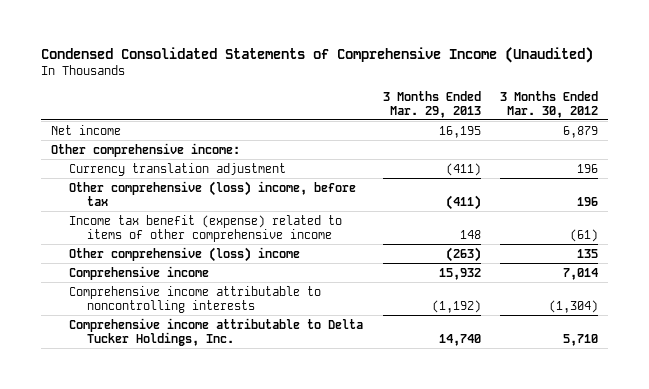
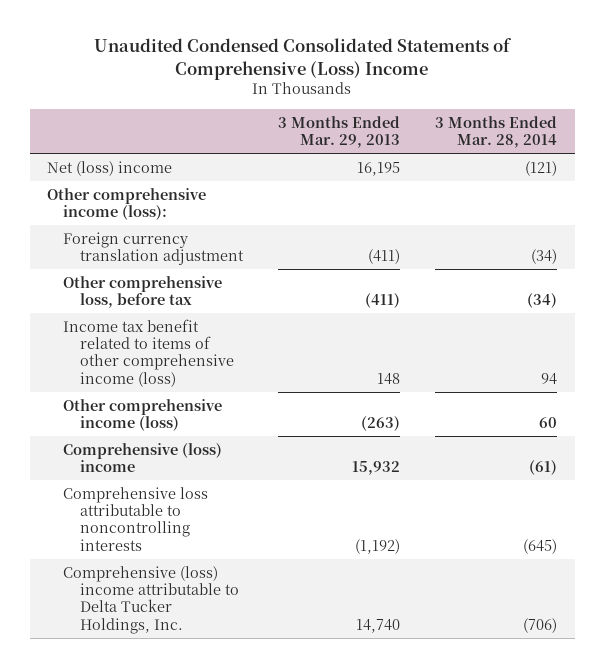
- Condensed Consolidated Statements of Comprehensive Income (Unaudited)
+ Unaudited Condensed Consolidated Statements of Comprehensive (Loss) Income
- | 3 Months Ended Mar. 29, 2013 | 3 Months Ended Mar. 30, 2012
+ | 3 Months Ended Mar. 29, 2013 | 3 Months Ended Mar. 28, 2014
- Net income | 16,195 | 6,879
- Other comprehensive income:
- Currency translation adjustment | (411) | 196
- Other comprehensive (loss) income, before tax | (411) | 196
- Income tax benefit (expense) related to items of other comprehensive income | 148 | (61)
- Other comprehensive (loss) income | (263) | 135
- Comprehensive income | 15,932 | 7,014
- Comprehensive income attributable to noncontrolling interests | (1,192) | (1,304)
- Comprehensive income attributable to Delta Tucker Holdings, Inc. | 14,740 | 5,710
+ Net (loss) income | 16,195 | (121)
+ Other comprehensive income (loss):
+ Foreign currency translation adjustment | (411) | (34)
+ Other comprehensive loss, before tax | (411) | (34)
+ Income tax benefit related to items of other comprehensive income (loss) | 148 | 94
+ Other comprehensive income (loss) | (263) | 60
+ Comprehensive (loss) income | 15,932 | (61)
+ Comprehensive loss attributable to noncontrolling interests | (1,192) | (645)
+ Comprehensive (loss) income attributable to Delta Tucker Holdings, Inc. | 14,740 | (706)

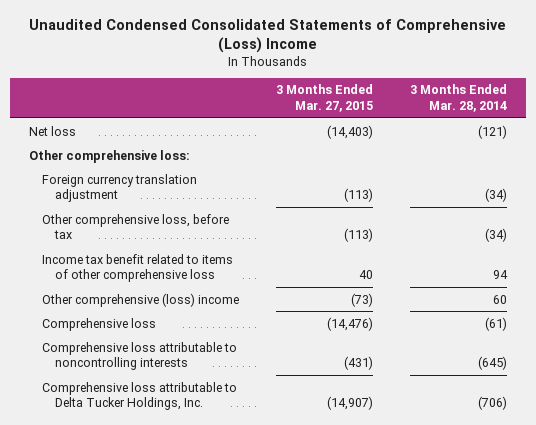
- | 3 Months Ended Mar. 29, 2013 | 3 Months Ended Mar. 28, 2014
+ | 3 Months Ended Mar. 27, 2015 | 3 Months Ended Mar. 28, 2014
- Net (loss) income | 16,195 | (121)
- Other comprehensive income (loss):
+ Net loss | (14,403) | (121)
+ Other comprehensive loss:
- Income tax benefit related to items of other comprehensive income (loss) | 148 | 94
- Other comprehensive income (loss) | (263) | 60
- Comprehensive (loss) income | 15,932 | (61)
+ Income tax benefit related to items of other comprehensive loss | 40 | 94
+ Other comprehensive (loss) income | (73) | 60
+ Comprehensive loss | (14,476) | (61)
- Comprehensive (loss) income attributable to Delta Tucker Holdings, Inc. | 14,740 | (706)
+ Comprehensive loss attributable to Delta Tucker Holdings, Inc. | (14,907) | (706)

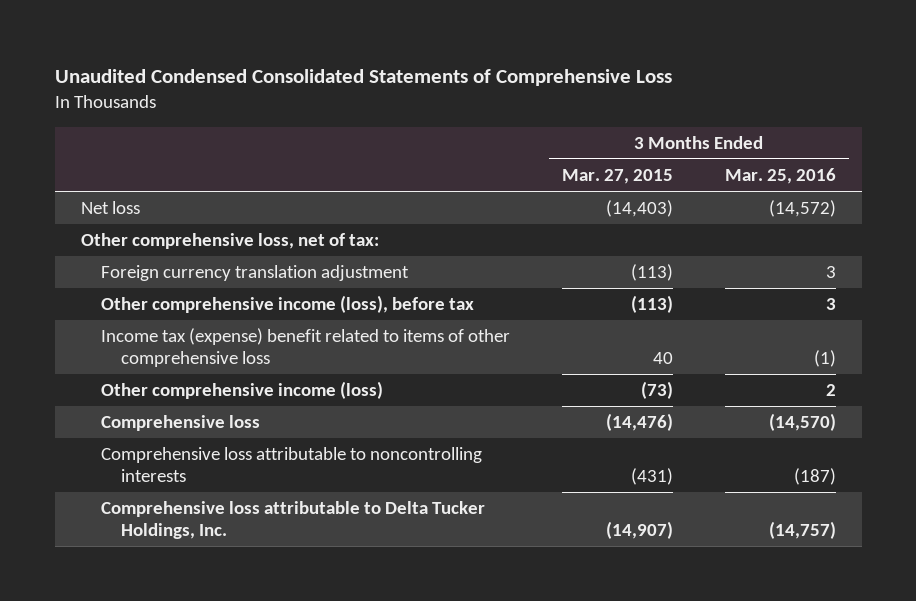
- Unaudited Condensed Consolidated Statements of Comprehensive (Loss) Income
+ Unaudited Condensed Consolidated Statements of Comprehensive Loss
- | 3 Months Ended Mar. 27, 2015 | 3 Months Ended Mar. 28, 2014
+ | 3 Months Ended Mar. 27, 2015 | 3 Months Ended Mar. 25, 2016
- Other comprehensive loss:
+ Other comprehensive loss, net of tax:
- Other comprehensive loss, before tax | (113) | (34)
- Income tax benefit related to items of other comprehensive loss | 40 | 94
- Other comprehensive (loss) income | (73) | 60
+ Other comprehensive income (loss), before tax | (113) | 3
+ Income tax (expense) benefit related to items of other comprehensive loss | 40 | (1)
+ Other comprehensive income (loss) | (73) | 2

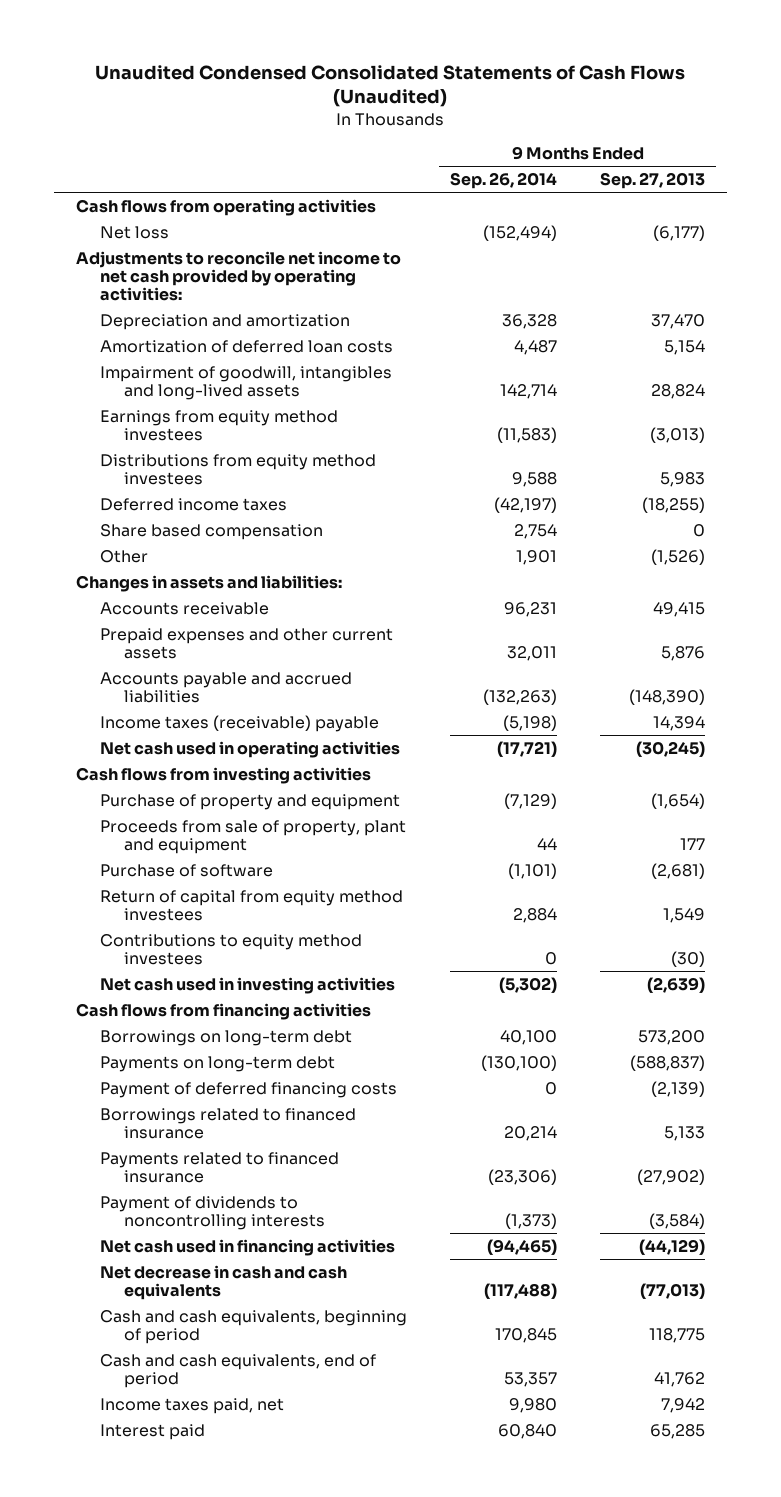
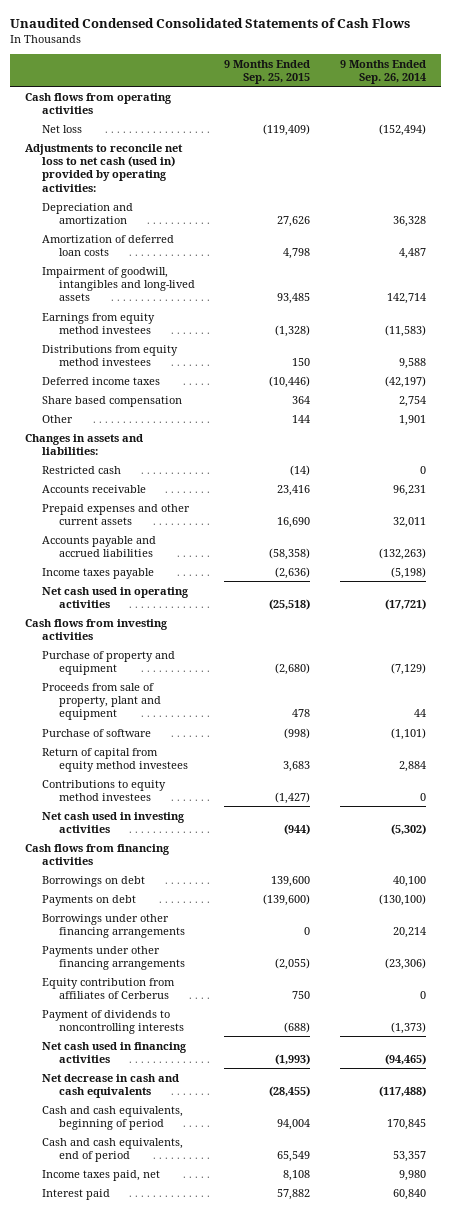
- Unaudited Condensed Consolidated Statements of Cash Flows (Unaudited)
+ Unaudited Condensed Consolidated Statements of Cash Flows
- | 9 Months Ended Sep. 26, 2014 | 9 Months Ended Sep. 27, 2013
+ | 9 Months Ended Sep. 25, 2015 | 9 Months Ended Sep. 26, 2014
- Adjustments to reconcile net income to net cash provided by operating activities:
+ Adjustments to reconcile net loss to net cash (used in) provided by operating activities:
+ Restricted cash | (14) | 0
- Income taxes (receivable) payable | (5,198) | 14,394
+ Income taxes payable | (2,636) | (5,198)
- Borrowings on long-term debt | 40,100 | 573,200
- Payments on long-term debt | (130,100) | (588,837)
- Payment of deferred financing costs | 0 | (2,139)
- Borrowings related to financed insurance | 20,214 | 5,133
- Payments related to financed insurance | (23,306) | (27,902)
+ Borrowings on debt | 139,600 | 40,100
+ Payments on debt | (139,600) | (130,100)
+ Borrowings under other financing arrangements | 0 | 20,214
+ Payments under other financing arrangements | (2,055) | (23,306)
+ Equity contribution from affiliates of Cerberus | 750 | 0

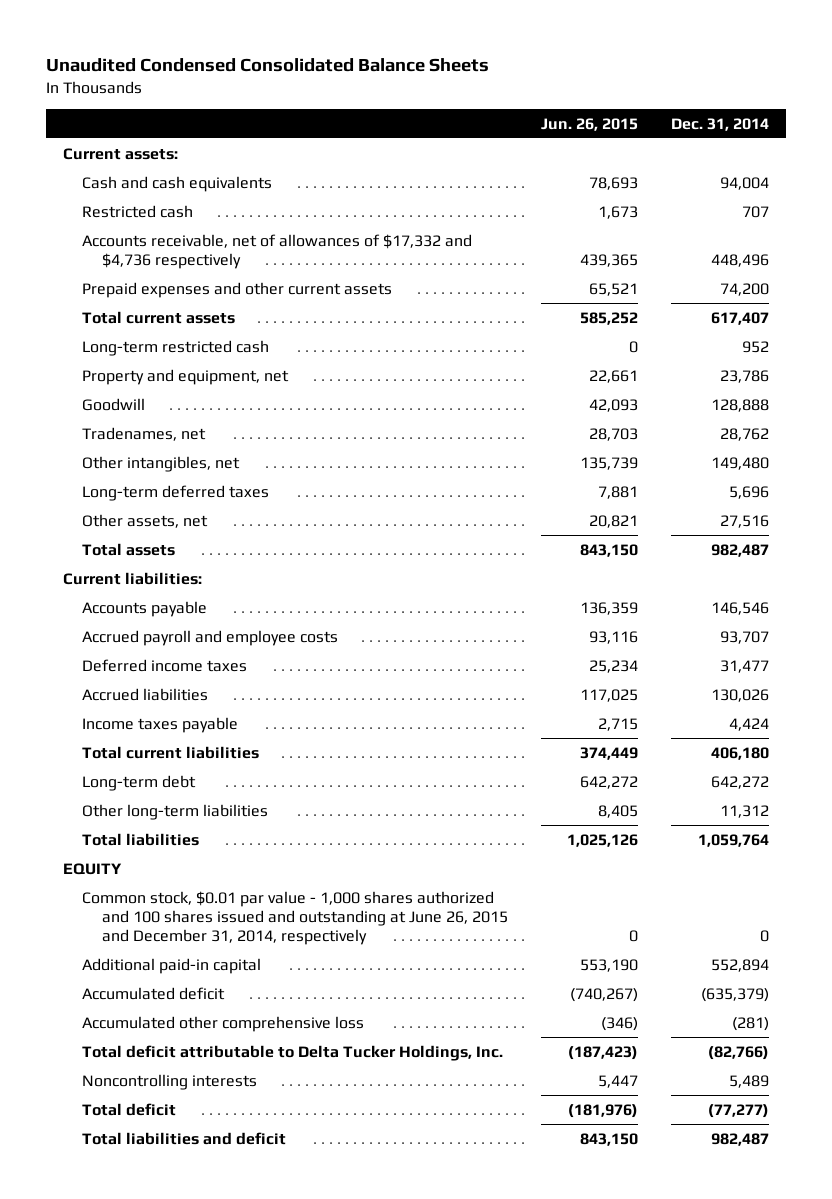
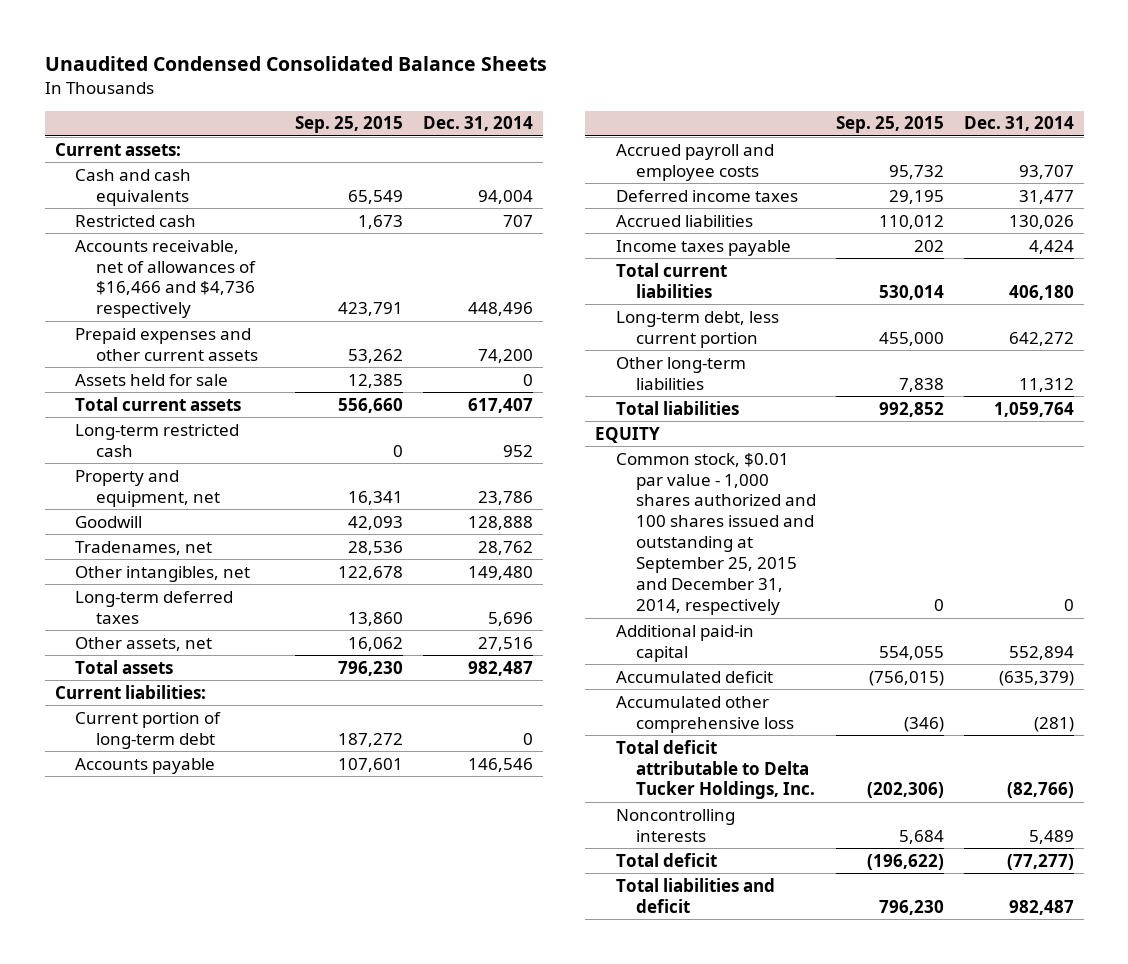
- | Jun. 26, 2015 | Dec. 31, 2014
+ | Sep. 25, 2015 | Dec. 31, 2014
- Accounts receivable, net of allowances of $17,332 and $4,736 respectively | 439,365 | 448,496
+ Accounts receivable, net of allowances of $16,466 and $4,736 respectively | 423,791 | 448,496
+ Assets held for sale | 12,385 | 0
+ Current portion of long-term debt | 187,272 | 0
- Long-term debt | 642,272 | 642,272
+ Long-term debt, less current portion | 455,000 | 642,272
- Common stock, $0.01 par value - 1,000 shares authorized and 100 shares issued and outstanding at June 26, 2015 and December 31, 2014, respectively | 0 | 0
+ Common stock, $0.01 par value - 1,000 shares authorized and 100 shares issued and outstanding at September 25, 2015 and December 31, 2014, respectively | 0 | 0

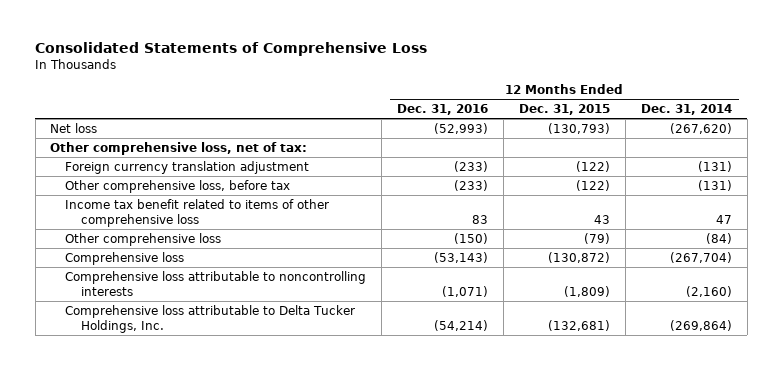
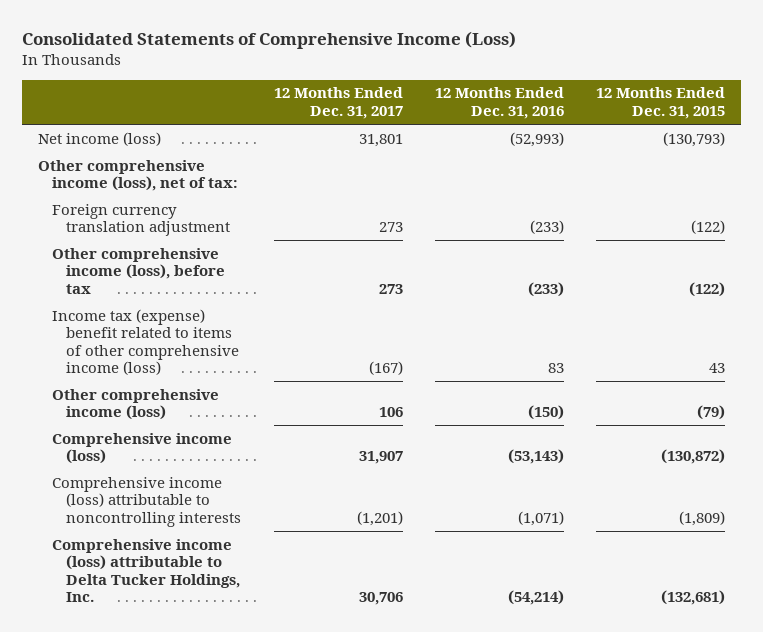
- Consolidated Statements of Comprehensive Loss
+ Consolidated Statements of Comprehensive Income (Loss)
- | 12 Months Ended Dec. 31, 2016 | 12 Months Ended Dec. 31, 2015 | 12 Months Ended Dec. 31, 2014
+ | 12 Months Ended Dec. 31, 2017 | 12 Months Ended Dec. 31, 2016 | 12 Months Ended Dec. 31, 2015
- Net loss | (52,993) | (130,793) | (267,620)
- Other comprehensive loss, net of tax:
+ Net income (loss) | 31,801 | (52,993) | (130,793)
+ Other comprehensive income (loss), net of tax:
- Other comprehensive loss, before tax | (233) | (122) | (131)
- Income tax benefit related to items of other comprehensive loss | 83 | 43 | 47
- Other comprehensive loss | (150) | (79) | (84)
- Comprehensive loss | (53,143) | (130,872) | (267,704)
- Comprehensive loss attributable to noncontrolling interests | (1,071) | (1,809) | (2,160)
- Comprehensive loss attributable to Delta Tucker Holdings, Inc. | (54,214) | (132,681) | (269,864)
+ Other comprehensive income (loss), before tax | 273 | (233) | (122)
+ Income tax (expense) benefit related to items of other comprehensive income (loss) | (167) | 83 | 43
+ Other comprehensive income (loss) | 106 | (150) | (79)
+ Comprehensive income (loss) | 31,907 | (53,143) | (130,872)
+ Comprehensive income (loss) attributable to noncontrolling interests | (1,201) | (1,071) | (1,809)
+ Comprehensive income (loss) attributable to Delta Tucker Holdings, Inc. | 30,706 | (54,214) | (132,681)

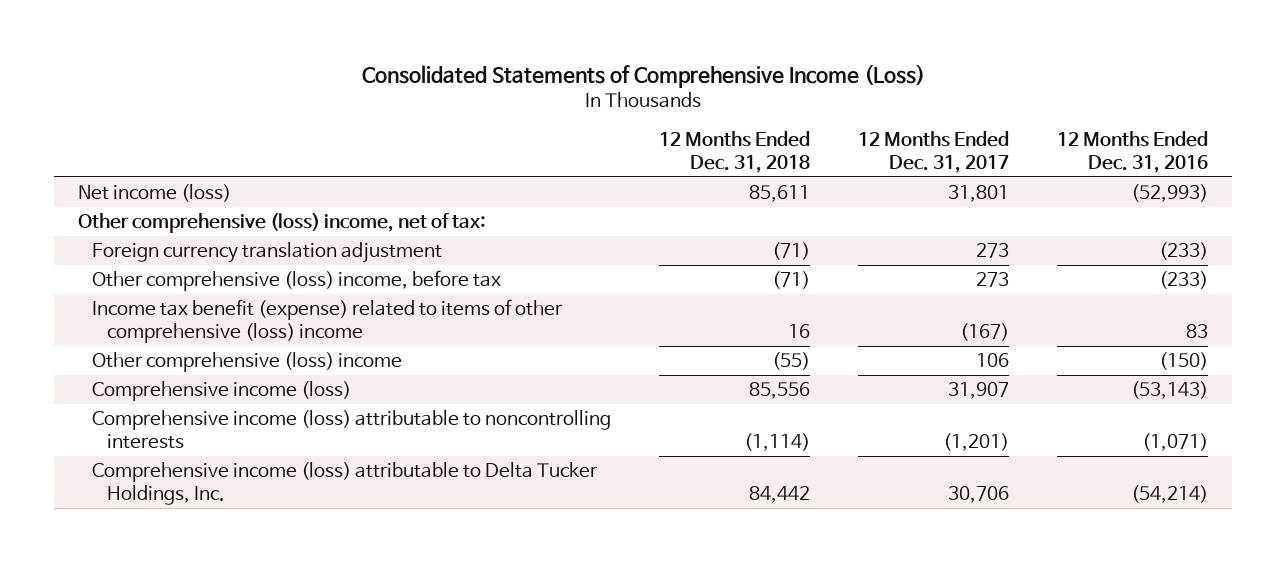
- | 12 Months Ended Dec. 31, 2017 | 12 Months Ended Dec. 31, 2016 | 12 Months Ended Dec. 31, 2015
+ | 12 Months Ended Dec. 31, 2018 | 12 Months Ended Dec. 31, 2017 | 12 Months Ended Dec. 31, 2016
- Other comprehensive income (loss), net of tax:
+ Other comprehensive (loss) income, net of tax:
- Other comprehensive income (loss), before tax | 273 | (233) | (122)
- Income tax (expense) benefit related to items of other comprehensive income (loss) | (167) | 83 | 43
- Other comprehensive income (loss) | 106 | (150) | (79)
+ Other comprehensive (loss) income, before tax | (71) | 273 | (233)
+ Income tax benefit (expense) related to items of other comprehensive (loss) income | 16 | (167) | 83
+ Other comprehensive (loss) income | (55) | 106 | (150)

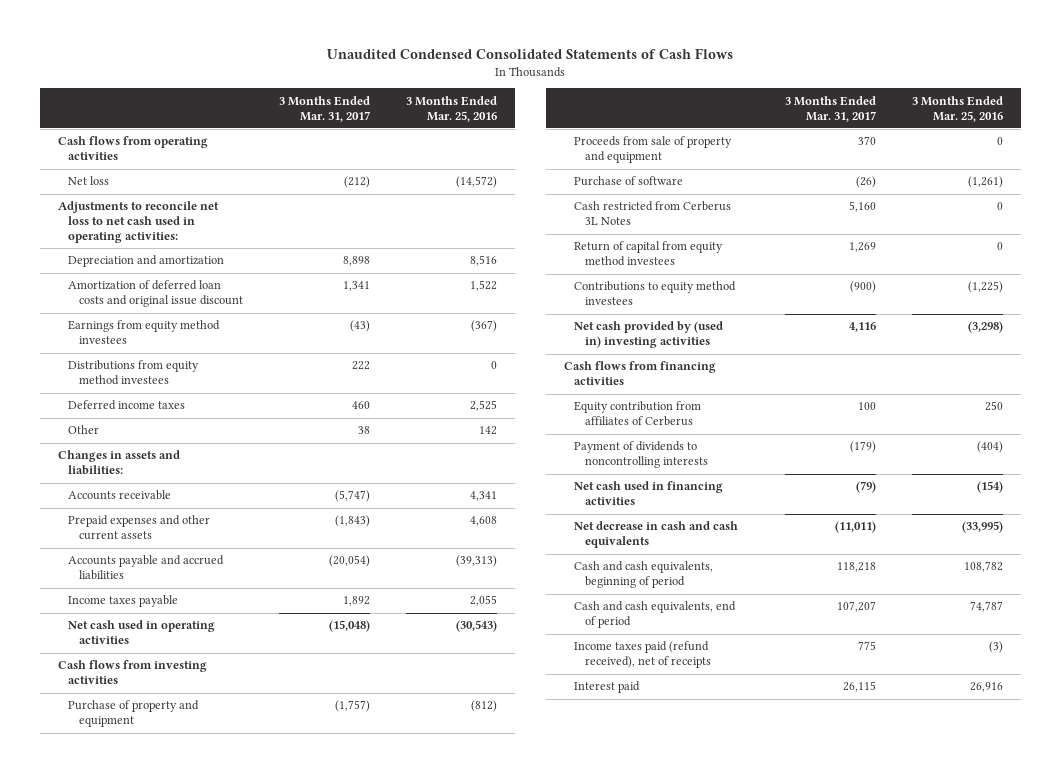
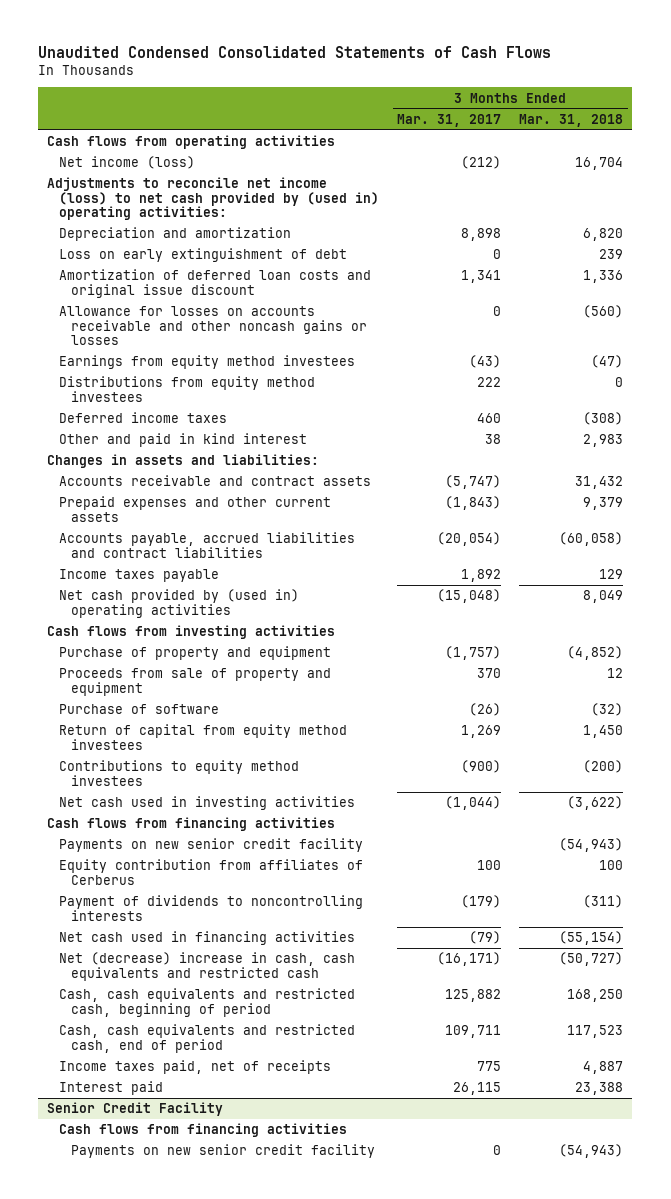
- | 3 Months Ended Mar. 31, 2017 | 3 Months Ended Mar. 25, 2016
+ | 3 Months Ended Mar. 31, 2017 | 3 Months Ended Mar. 31, 2018
- Net loss | (212) | (14,572)
- Adjustments to reconcile net loss to net cash used in operating activities:
+ Net income (loss) | (212) | 16,704
+ Adjustments to reconcile net income (loss) to net cash provided by (used in) operating activities:
+ Loss on early extinguishment of debt | 0 | 239
+ Allowance for losses on accounts receivable and other noncash gains or losses | 0 | (560)
- Other | 38 | 142
+ Other and paid in kind interest | 38 | 2,983
- Accounts receivable | (5,747) | 4,341
+ Accounts receivable and contract assets | (5,747) | 31,432
- Accounts payable and accrued liabilities | (20,054) | (39,313)
+ Accounts payable, accrued liabilities and contract liabilities | (20,054) | (60,058)
- Net cash used in operating activities | (15,048) | (30,543)
+ Net cash provided by (used in) operating activities | (15,048) | 8,049
- Cash restricted from Cerberus 3L Notes | 5,160 | 0
- Net cash provided by (used in) investing activities | 4,116 | (3,298)
+ Net cash used in investing activities | (1,044) | (3,622)
+ Payments on new senior credit facility | | (54,943)
- Net decrease in cash and cash equivalents | (11,011) | (33,995)
- Cash and cash equivalents, beginning of period | 118,218 | 108,782
- Cash and cash equivalents, end of period | 107,207 | 74,787
- Income taxes paid (refund received), net of receipts | 775 | (3)
+ Net (decrease) increase in cash, cash equivalents and restricted cash | (16,171) | (50,727)
+ Cash, cash equivalents and restricted cash, beginning of period | 125,882 | 168,250
+ Cash, cash equivalents and restricted cash, end of period | 109,711 | 117,523
+ Income taxes paid, net of receipts | 775 | 4,887
+ Senior Credit Facility
+ Cash flows from financing activities
+ Payments on new senior credit facility | 0 | (54,943)

